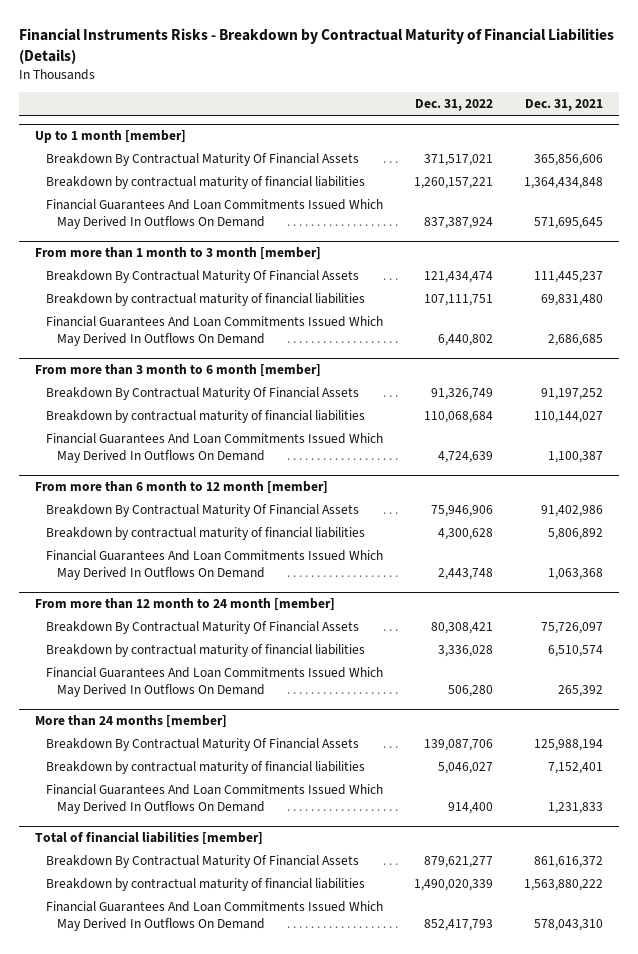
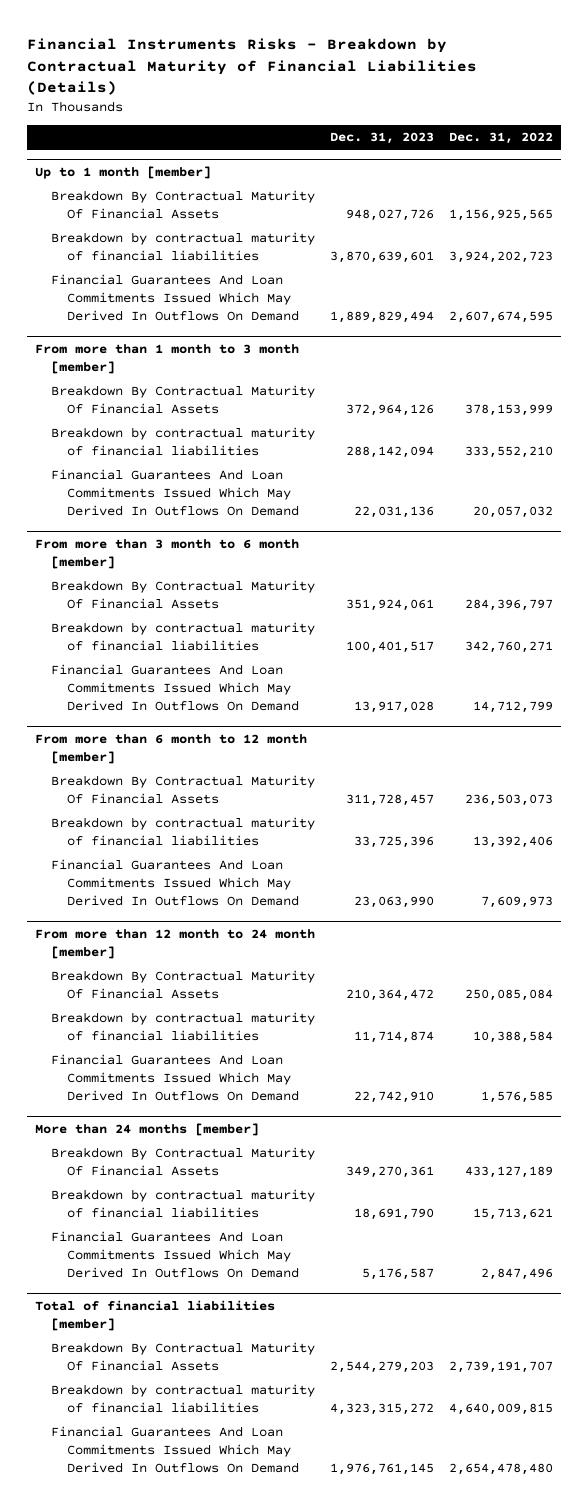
- | Dec. 31, 2022 | Dec. 31, 2021
+ | Dec. 31, 2023 | Dec. 31, 2022
@ Up to 1 month [member]
- Breakdown By Contractual Maturity Of Financial Assets | 371,517,021 | 365,856,606
- Breakdown by contractual maturity of financial liabilities | 1,260,157,221 | 1,364,434,848
- Financial Guarantees And Loan Commitments Issued Which May Derived In Outflows On Demand | 837,387,924 | 571,695,645
+ Breakdown By Contractual Maturity Of Financial Assets | 948,027,726 | 1,156,925,565
+ Breakdown by contractual maturity of financial liabilities | 3,870,639,601 | 3,924,202,723
+ Financial Guarantees And Loan Commitments Issued Which May Derived In Outflows On Demand | 1,889,829,494 | 2,607,674,595
@ From more than 1 month to 3 month [member]
- Breakdown By Contractual Maturity Of Financial Assets | 121,434,474 | 111,445,237
- Breakdown by contractual maturity of financial liabilities | 107,111,751 | 69,831,480
- Financial Guarantees And Loan Commitments Issued Which May Derived In Outflows On Demand | 6,440,802 | 2,686,685
+ Breakdown By Contractual Maturity Of Financial Assets | 372,964,126 | 378,153,999
+ Breakdown by contractual maturity of financial liabilities | 288,142,094 | 333,552,210
+ Financial Guarantees And Loan Commitments Issued Which May Derived In Outflows On Demand | 22,031,136 | 20,057,032
@ From more than 3 month to 6 month [member]
- Breakdown By Contractual Maturity Of Financial Assets | 91,326,749 | 91,197,252
- Breakdown by contractual maturity of financial liabilities | 110,068,684 | 110,144,027
- Financial Guarantees And Loan Commitments Issued Which May Derived In Outflows On Demand | 4,724,639 | 1,100,387
+ Breakdown By Contractual Maturity Of Financial Assets | 351,924,061 | 284,396,797
+ Breakdown by contractual maturity of financial liabilities | 100,401,517 | 342,760,271
+ Financial Guarantees And Loan Commitments Issued Which May Derived In Outflows On Demand | 13,917,028 | 14,712,799
@ From more than 6 month to 12 month [member]
- Breakdown By Contractual Maturity Of Financial Assets | 75,946,906 | 91,402,986
- Breakdown by contractual maturity of financial liabilities | 4,300,628 | 5,806,892
- Financial Guarantees And Loan Commitments Issued Which May Derived In Outflows On Demand | 2,443,748 | 1,063,368
+ Breakdown By Contractual Maturity Of Financial Assets | 311,728,457 | 236,503,073
+ Breakdown by contractual maturity of financial liabilities | 33,725,396 | 13,392,406
+ Financial Guarantees And Loan Commitments Issued Which May Derived In Outflows On Demand | 23,063,990 | 7,609,973
@ From more than 12 month to 24 month [member]
- Breakdown By Contractual Maturity Of Financial Assets | 80,308,421 | 75,726,097
- Breakdown by contractual maturity of financial liabilities | 3,336,028 | 6,510,574
- Financial Guarantees And Loan Commitments Issued Which May Derived In Outflows On Demand | 506,280 | 265,392
+ Breakdown By Contractual Maturity Of Financial Assets | 210,364,472 | 250,085,084
+ Breakdown by contractual maturity of financial liabilities | 11,714,874 | 10,388,584
+ Financial Guarantees And Loan Commitments Issued Which May Derived In Outflows On Demand | 22,742,910 | 1,576,585
@ More than 24 months [member]
- Breakdown By Contractual Maturity Of Financial Assets | 139,087,706 | 125,988,194
- Breakdown by contractual maturity of financial liabilities | 5,046,027 | 7,152,401
- Financial Guarantees And Loan Commitments Issued Which May Derived In Outflows On Demand | 914,400 | 1,231,833
+ Breakdown By Contractual Maturity Of Financial Assets | 349,270,361 | 433,127,189
+ Breakdown by contractual maturity of financial liabilities | 18,691,790 | 15,713,621
+ Financial Guarantees And Loan Commitments Issued Which May Derived In Outflows On Demand | 5,176,587 | 2,847,496
@ Total of financial liabilities [member]
- Breakdown By Contractual Maturity Of Financial Assets | 879,621,277 | 861,616,372
- Breakdown by contractual maturity of financial liabilities | 1,490,020,339 | 1,563,880,222
- Financial Guarantees And Loan Commitments Issued Which May Derived In Outflows On Demand | 852,417,793 | 578,043,310
+ Breakdown By Contractual Maturity Of Financial Assets | 2,544,279,203 | 2,739,191,707
+ Breakdown by contractual maturity of financial liabilities | 4,323,315,272 | 4,640,009,815
+ Financial Guarantees And Loan Commitments Issued Which May Derived In Outflows On Demand | 1,976,761,145 | 2,654,478,480

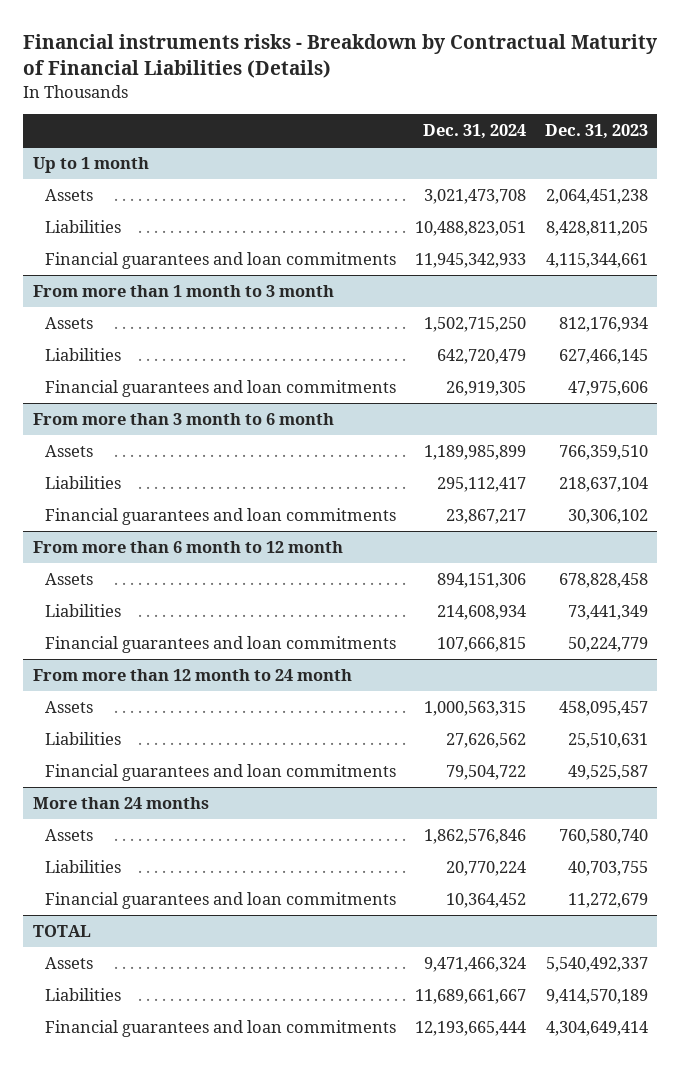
- Financial Instruments Risks - Breakdown by Contractual Maturity of Financial Liabilities (Details)
+ Financial instruments risks - Breakdown by Contractual Maturity of Financial Liabilities (Details)
- | Dec. 31, 2023 | Dec. 31, 2022
+ | Dec. 31, 2024 | Dec. 31, 2023
- Up to 1 month [member]
- Breakdown By Contractual Maturity Of Financial Assets | 948,027,726 | 1,156,925,565
- Breakdown by contractual maturity of financial liabilities | 3,870,639,601 | 3,924,202,723
- Financial Guarantees And Loan Commitments Issued Which May Derived In Outflows On Demand | 1,889,829,494 | 2,607,674,595
- From more than 1 month to 3 month [member]
- Breakdown By Contractual Maturity Of Financial Assets | 372,964,126 | 378,153,999
- Breakdown by contractual maturity of financial liabilities | 288,142,094 | 333,552,210
- Financial Guarantees And Loan Commitments Issued Which May Derived In Outflows On Demand | 22,031,136 | 20,057,032
- From more than 3 month to 6 month [member]
- Breakdown By Contractual Maturity Of Financial Assets | 351,924,061 | 284,396,797
- Breakdown by contractual maturity of financial liabilities | 100,401,517 | 342,760,271
- Financial Guarantees And Loan Commitments Issued Which May Derived In Outflows On Demand | 13,917,028 | 14,712,799
- From more than 6 month to 12 month [member]
- Breakdown By Contractual Maturity Of Financial Assets | 311,728,457 | 236,503,073
- Breakdown by contractual maturity of financial liabilities | 33,725,396 | 13,392,406
- Financial Guarantees And Loan Commitments Issued Which May Derived In Outflows On Demand | 23,063,990 | 7,609,973
- From more than 12 month to 24 month [member]
- Breakdown By Contractual Maturity Of Financial Assets | 210,364,472 | 250,085,084
- Breakdown by contractual maturity of financial liabilities | 11,714,874 | 10,388,584
- Financial Guarantees And Loan Commitments Issued Which May Derived In Outflows On Demand | 22,742,910 | 1,576,585
- More than 24 months [member]
- Breakdown By Contractual Maturity Of Financial Assets | 349,270,361 | 433,127,189
- Breakdown by contractual maturity of financial liabilities | 18,691,790 | 15,713,621
- Financial Guarantees And Loan Commitments Issued Which May Derived In Outflows On Demand | 5,176,587 | 2,847,496
- Total of financial liabilities [member]
- Breakdown By Contractual Maturity Of Financial Assets | 2,544,279,203 | 2,739,191,707
- Breakdown by contractual maturity of financial liabilities | 4,323,315,272 | 4,640,009,815
- Financial Guarantees And Loan Commitments Issued Which May Derived In Outflows On Demand | 1,976,761,145 | 2,654,478,480
+ Up to 1 month
+ Assets | 3,021,473,708 | 2,064,451,238
+ Liabilities | 10,488,823,051 | 8,428,811,205
+ Financial guarantees and loan commitments | 11,945,342,933 | 4,115,344,661
+ From more than 1 month to 3 month
+ Assets | 1,502,715,250 | 812,176,934
+ Liabilities | 642,720,479 | 627,466,145
+ Financial guarantees and loan commitments | 26,919,305 | 47,975,606
+ From more than 3 month to 6 month
+ Assets | 1,189,985,899 | 766,359,510
+ Liabilities | 295,112,417 | 218,637,104
+ Financial guarantees and loan commitments | 23,867,217 | 30,306,102
+ From more than 6 month to 12 month
+ Assets | 894,151,306 | 678,828,458
+ Liabilities | 214,608,934 | 73,441,349
+ Financial guarantees and loan commitments | 107,666,815 | 50,224,779
+ From more than 12 month to 24 month
+ Assets | 1,000,563,315 | 458,095,457
+ Liabilities | 27,626,562 | 25,510,631
+ Financial guarantees and loan commitments | 79,504,722 | 49,525,587
+ More than 24 months
+ Assets | 1,862,576,846 | 760,580,740
+ Liabilities | 20,770,224 | 40,703,755
+ Financial guarantees and loan commitments | 10,364,452 | 11,272,679
+ TOTAL
+ Assets | 9,471,466,324 | 5,540,492,337
+ Liabilities | 11,689,661,667 | 9,414,570,189
+ Financial guarantees and loan commitments | 12,193,665,444 | 4,304,649,414

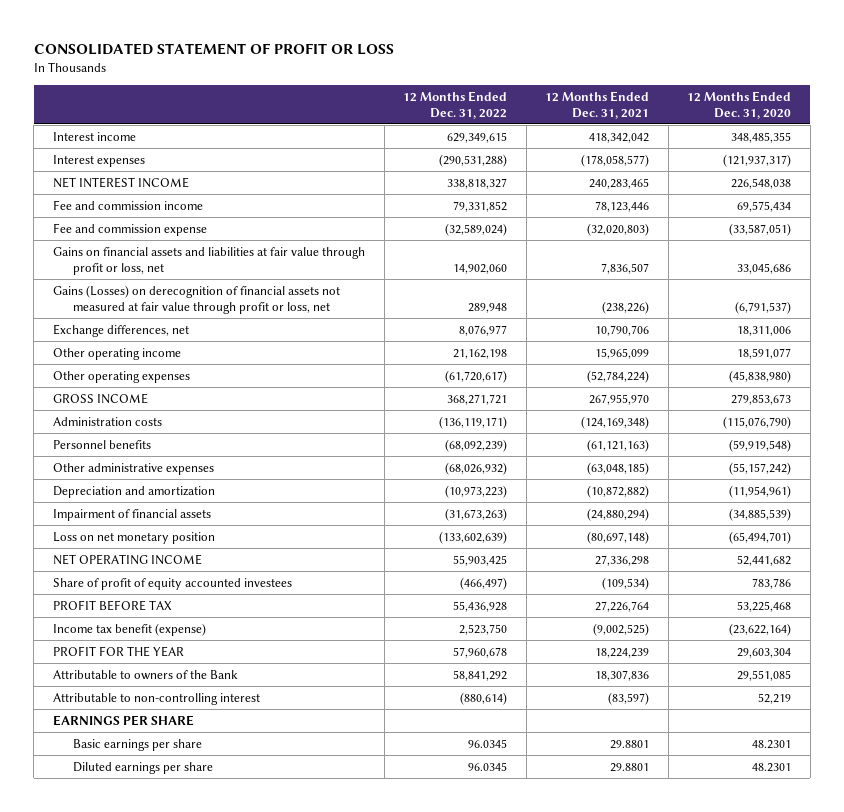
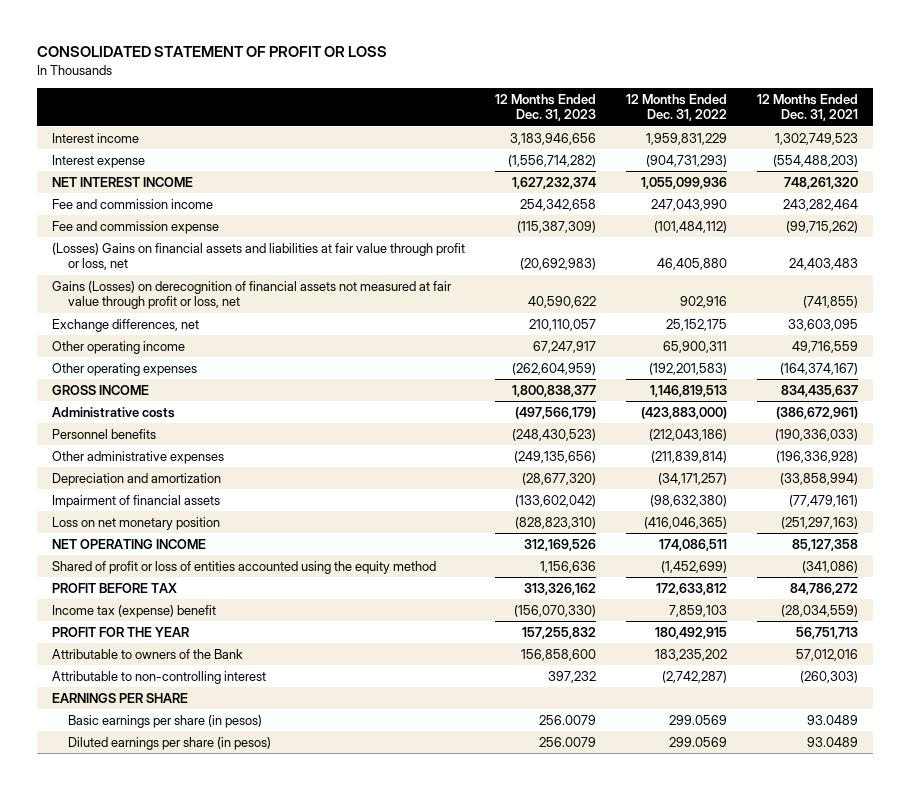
- | 12 Months Ended Dec. 31, 2022 | 12 Months Ended Dec. 31, 2021 | 12 Months Ended Dec. 31, 2020
+ | 12 Months Ended Dec. 31, 2023 | 12 Months Ended Dec. 31, 2022 | 12 Months Ended Dec. 31, 2021
- Interest income | 629,349,615 | 418,342,042 | 348,485,355
- Interest expenses | (290,531,288) | (178,058,577) | (121,937,317)
- NET INTEREST INCOME | 338,818,327 | 240,283,465 | 226,548,038
- Fee and commission income | 79,331,852 | 78,123,446 | 69,575,434
- Fee and commission expense | (32,589,024) | (32,020,803) | (33,587,051)
- Gains on financial assets and liabilities at fair value through profit or loss, net | 14,902,060 | 7,836,507 | 33,045,686
- Gains (Losses) on derecognition of financial assets not measured at fair value through profit or loss, net | 289,948 | (238,226) | (6,791,537)
- Exchange differences, net | 8,076,977 | 10,790,706 | 18,311,006
- Other operating income | 21,162,198 | 15,965,099 | 18,591,077
- Other operating expenses | (61,720,617) | (52,784,224) | (45,838,980)
- GROSS INCOME | 368,271,721 | 267,955,970 | 279,853,673
- Administration costs | (136,119,171) | (124,169,348) | (115,076,790)
- Personnel benefits | (68,092,239) | (61,121,163) | (59,919,548)
- Other administrative expenses | (68,026,932) | (63,048,185) | (55,157,242)
- Depreciation and amortization | (10,973,223) | (10,872,882) | (11,954,961)
- Impairment of financial assets | (31,673,263) | (24,880,294) | (34,885,539)
- Loss on net monetary position | (133,602,639) | (80,697,148) | (65,494,701)
- NET OPERATING INCOME | 55,903,425 | 27,336,298 | 52,441,682
- Share of profit of equity accounted investees | (466,497) | (109,534) | 783,786
- PROFIT BEFORE TAX | 55,436,928 | 27,226,764 | 53,225,468
- Income tax benefit (expense) | 2,523,750 | (9,002,525) | (23,622,164)
- PROFIT FOR THE YEAR | 57,960,678 | 18,224,239 | 29,603,304
- Attributable to owners of the Bank | 58,841,292 | 18,307,836 | 29,551,085
- Attributable to non-controlling interest | (880,614) | (83,597) | 52,219
+ Interest income | 3,183,946,656 | 1,959,831,229 | 1,302,749,523
+ Interest expense | (1,556,714,282) | (904,731,293) | (554,488,203)
+ NET INTEREST INCOME | 1,627,232,374 | 1,055,099,936 | 748,261,320
+ Fee and commission income | 254,342,658 | 247,043,990 | 243,282,464
+ Fee and commission expense | (115,387,309) | (101,484,112) | (99,715,262)
+ (Losses) Gains on financial assets and liabilities at fair value through profit or loss, net | (20,692,983) | 46,405,880 | 24,403,483
+ Gains (Losses) on derecognition of financial assets not measured at fair value through profit or loss, net | 40,590,622 | 902,916 | (741,855)
+ Exchange differences, net | 210,110,057 | 25,152,175 | 33,603,095
+ Other operating income | 67,247,917 | 65,900,311 | 49,716,559
+ Other operating expenses | (262,604,959) | (192,201,583) | (164,374,167)
+ GROSS INCOME | 1,800,838,377 | 1,146,819,513 | 834,435,637
+ Administrative costs | (497,566,179) | (423,883,000) | (386,672,961)
+ Personnel benefits | (248,430,523) | (212,043,186) | (190,336,033)
+ Other administrative expenses | (249,135,656) | (211,839,814) | (196,336,928)
+ Depreciation and amortization | (28,677,320) | (34,171,257) | (33,858,994)
+ Impairment of financial assets | (133,602,042) | (98,632,380) | (77,479,161)
+ Loss on net monetary position | (828,823,310) | (416,046,365) | (251,297,163)
+ NET OPERATING INCOME | 312,169,526 | 174,086,511 | 85,127,358
+ Shared of profit or loss of entities accounted using the equity method | 1,156,636 | (1,452,699) | (341,086)
+ PROFIT BEFORE TAX | 313,326,162 | 172,633,812 | 84,786,272
+ Income tax (expense) benefit | (156,070,330) | 7,859,103 | (28,034,559)
+ PROFIT FOR THE YEAR | 157,255,832 | 180,492,915 | 56,751,713
+ Attributable to owners of the Bank | 156,858,600 | 183,235,202 | 57,012,016
+ Attributable to non-controlling interest | 397,232 | (2,742,287) | (260,303)
- Basic earnings per share | 96.0345 | 29.8801 | 48.2301
- Diluted earnings per share | 96.0345 | 29.8801 | 48.2301
+ Basic earnings per share (in pesos) | 256.0079 | 299.0569 | 93.0489
+ Diluted earnings per share (in pesos) | 256.0079 | 299.0569 | 93.0489

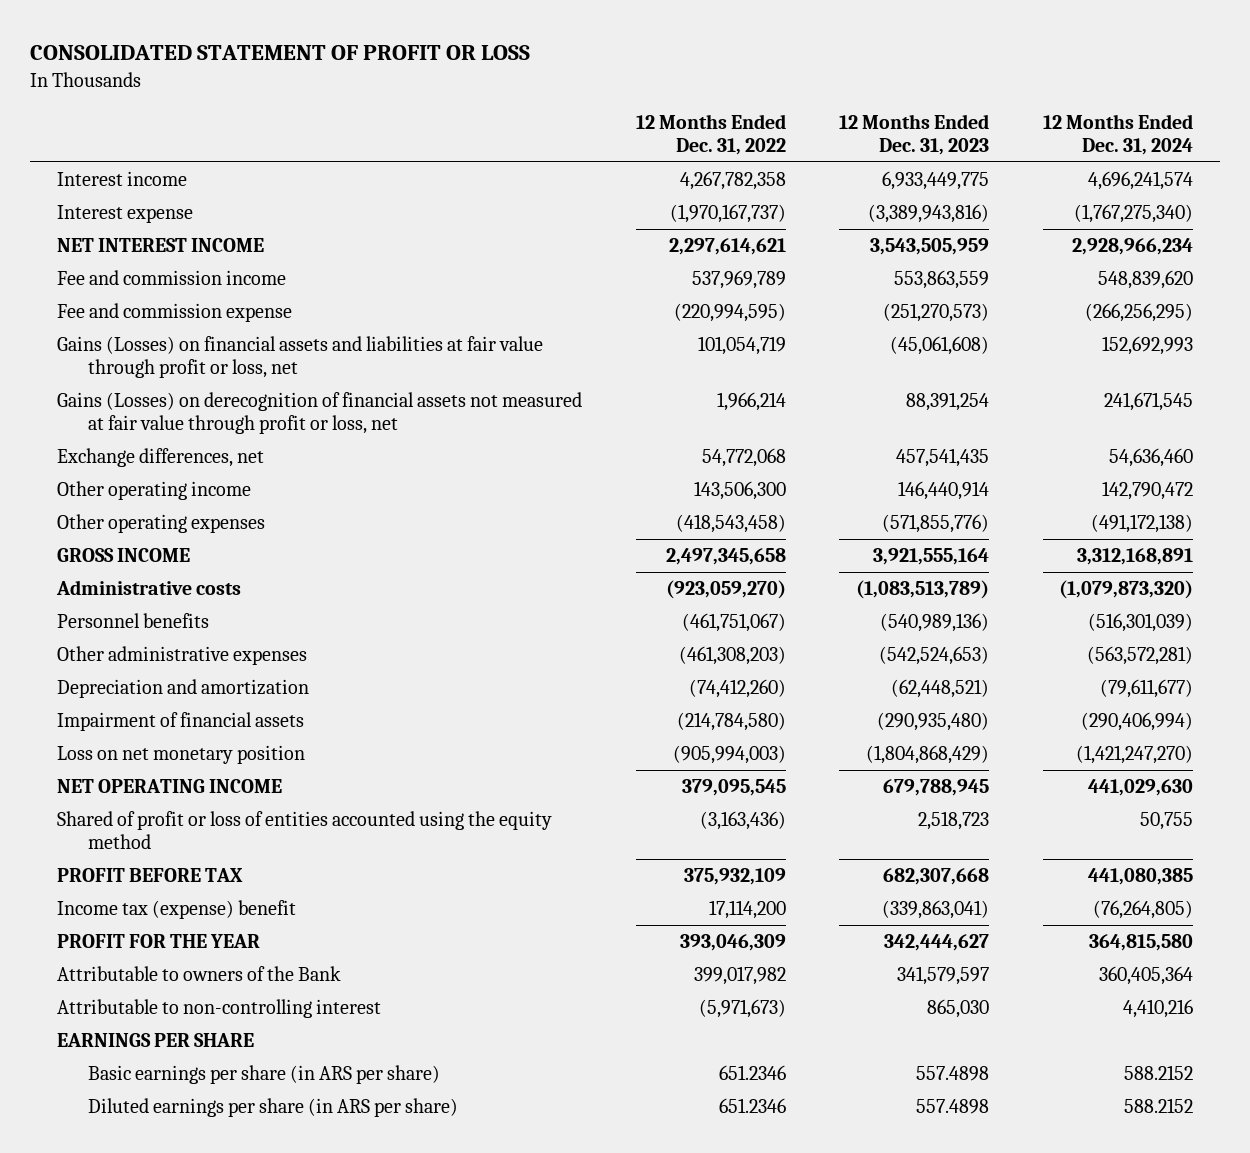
- | 12 Months Ended Dec. 31, 2023 | 12 Months Ended Dec. 31, 2022 | 12 Months Ended Dec. 31, 2021
+ | 12 Months Ended Dec. 31, 2022 | 12 Months Ended Dec. 31, 2023 | 12 Months Ended Dec. 31, 2024
- Interest income | 3,183,946,656 | 1,959,831,229 | 1,302,749,523
- Interest expense | (1,556,714,282) | (904,731,293) | (554,488,203)
- NET INTEREST INCOME | 1,627,232,374 | 1,055,099,936 | 748,261,320
- Fee and commission income | 254,342,658 | 247,043,990 | 243,282,464
- Fee and commission expense | (115,387,309) | (101,484,112) | (99,715,262)
- (Losses) Gains on financial assets and liabilities at fair value through profit or loss, net | (20,692,983) | 46,405,880 | 24,403,483
- Gains (Losses) on derecognition of financial assets not measured at fair value through profit or loss, net | 40,590,622 | 902,916 | (741,855)
- Exchange differences, net | 210,110,057 | 25,152,175 | 33,603,095
- Other operating income | 67,247,917 | 65,900,311 | 49,716,559
- Other operating expenses | (262,604,959) | (192,201,583) | (164,374,167)
- GROSS INCOME | 1,800,838,377 | 1,146,819,513 | 834,435,637
- Administrative costs | (497,566,179) | (423,883,000) | (386,672,961)
- Personnel benefits | (248,430,523) | (212,043,186) | (190,336,033)
- Other administrative expenses | (249,135,656) | (211,839,814) | (196,336,928)
- Depreciation and amortization | (28,677,320) | (34,171,257) | (33,858,994)
- Impairment of financial assets | (133,602,042) | (98,632,380) | (77,479,161)
- Loss on net monetary position | (828,823,310) | (416,046,365) | (251,297,163)
- NET OPERATING INCOME | 312,169,526 | 174,086,511 | 85,127,358
- Shared of profit or loss of entities accounted using the equity method | 1,156,636 | (1,452,699) | (341,086)
- PROFIT BEFORE TAX | 313,326,162 | 172,633,812 | 84,786,272
- Income tax (expense) benefit | (156,070,330) | 7,859,103 | (28,034,559)
- PROFIT FOR THE YEAR | 157,255,832 | 180,492,915 | 56,751,713
- Attributable to owners of the Bank | 156,858,600 | 183,235,202 | 57,012,016
- Attributable to non-controlling interest | 397,232 | (2,742,287) | (260,303)
+ Interest income | 4,267,782,358 | 6,933,449,775 | 4,696,241,574
+ Interest expense | (1,970,167,737) | (3,389,943,816) | (1,767,275,340)
+ NET INTEREST INCOME | 2,297,614,621 | 3,543,505,959 | 2,928,966,234
+ Fee and commission income | 537,969,789 | 553,863,559 | 548,839,620
+ Fee and commission expense | (220,994,595) | (251,270,573) | (266,256,295)
+ Gains (Losses) on financial assets and liabilities at fair value through profit or loss, net | 101,054,719 | (45,061,608) | 152,692,993
+ Gains (Losses) on derecognition of financial assets not measured at fair value through profit or loss, net | 1,966,214 | 88,391,254 | 241,671,545
+ Exchange differences, net | 54,772,068 | 457,541,435 | 54,636,460
+ Other operating income | 143,506,300 | 146,440,914 | 142,790,472
+ Other operating expenses | (418,543,458) | (571,855,776) | (491,172,138)
+ GROSS INCOME | 2,497,345,658 | 3,921,555,164 | 3,312,168,891
+ Administrative costs | (923,059,270) | (1,083,513,789) | (1,079,873,320)
+ Personnel benefits | (461,751,067) | (540,989,136) | (516,301,039)
+ Other administrative expenses | (461,308,203) | (542,524,653) | (563,572,281)
+ Depreciation and amortization | (74,412,260) | (62,448,521) | (79,611,677)
+ Impairment of financial assets | (214,784,580) | (290,935,480) | (290,406,994)
+ Loss on net monetary position | (905,994,003) | (1,804,868,429) | (1,421,247,270)
+ NET OPERATING INCOME | 379,095,545 | 679,788,945 | 441,029,630
+ Shared of profit or loss of entities accounted using the equity method | (3,163,436) | 2,518,723 | 50,755
+ PROFIT BEFORE TAX | 375,932,109 | 682,307,668 | 441,080,385
+ Income tax (expense) benefit | 17,114,200 | (339,863,041) | (76,264,805)
+ PROFIT FOR THE YEAR | 393,046,309 | 342,444,627 | 364,815,580
+ Attributable to owners of the Bank | 399,017,982 | 341,579,597 | 360,405,364
+ Attributable to non-controlling interest | (5,971,673) | 865,030 | 4,410,216
- Basic earnings per share (in pesos) | 256.0079 | 299.0569 | 93.0489
- Diluted earnings per share (in pesos) | 256.0079 | 299.0569 | 93.0489
+ Basic earnings per share (in ARS per share) | 651.2346 | 557.4898 | 588.2152
+ Diluted earnings per share (in ARS per share) | 651.2346 | 557.4898 | 588.2152

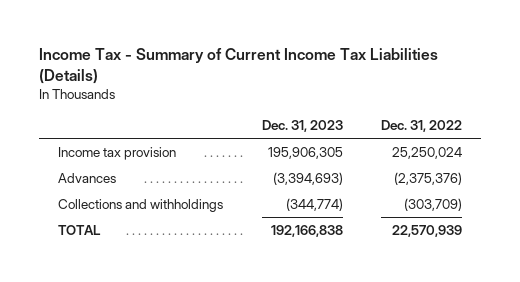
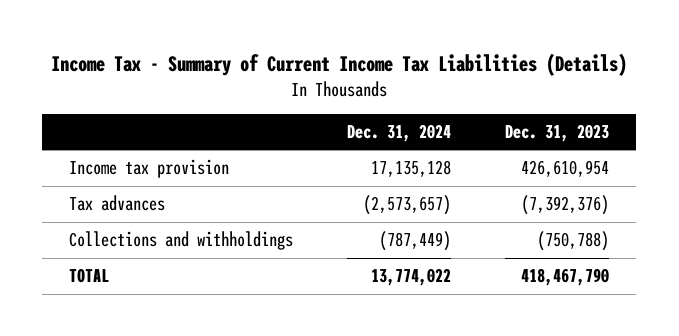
- | Dec. 31, 2023 | Dec. 31, 2022
+ | Dec. 31, 2024 | Dec. 31, 2023
- Income tax provision | 195,906,305 | 25,250,024
- Advances | (3,394,693) | (2,375,376)
- Collections and withholdings | (344,774) | (303,709)
- TOTAL | 192,166,838 | 22,570,939
+ Income tax provision | 17,135,128 | 426,610,954
+ Tax advances | (2,573,657) | (7,392,376)
+ Collections and withholdings | (787,449) | (750,788)
+ TOTAL | 13,774,022 | 418,467,790

